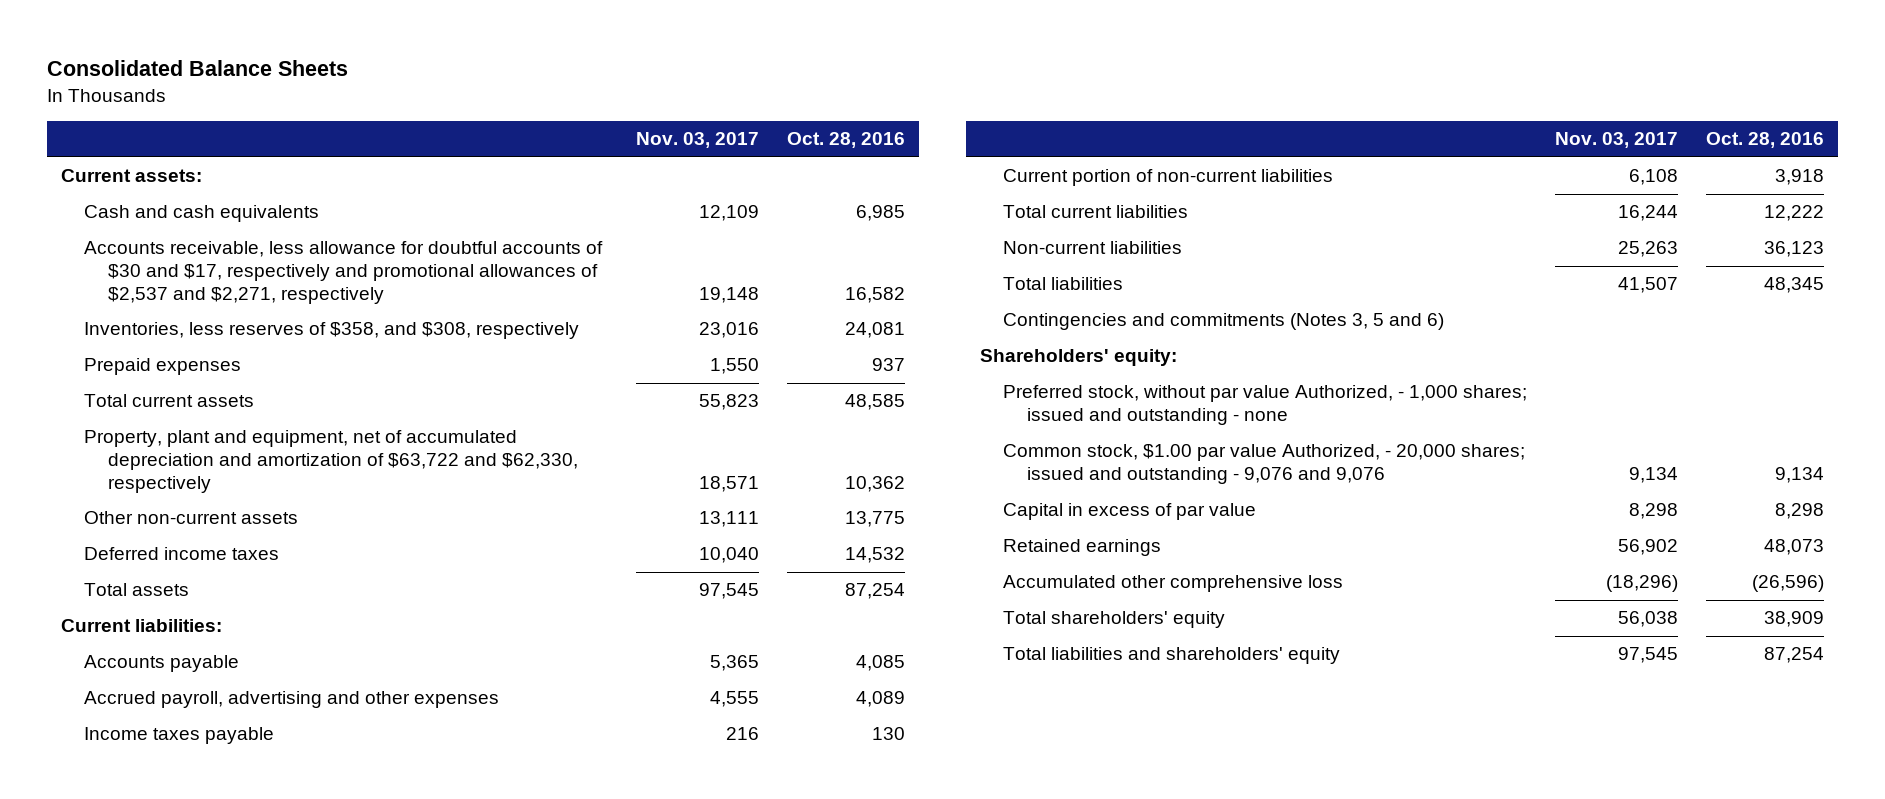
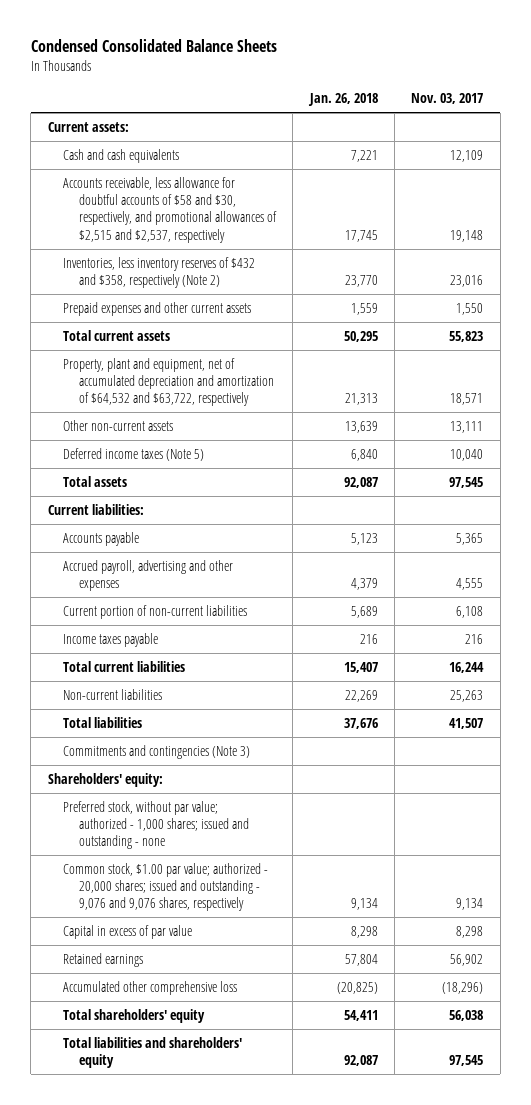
- Consolidated Balance Sheets
+ Condensed Consolidated Balance Sheets
- | Nov. 03, 2017 | Oct. 28, 2016
+ | Jan. 26, 2018 | Nov. 03, 2017
- Accounts receivable, less allowance for doubtful accounts of $30 and $17, respectively and promotional allowances of $2,537 and $2,271, respectively | 19,148 | 16,582
- Inventories, less reserves of $358, and $308, respectively | 23,016 | 24,081
- Prepaid expenses | 1,550 | 937
+ Accounts receivable, less allowance for doubtful accounts of $58 and $30, respectively, and promotional allowances of $2,515 and $2,537, respectively | 17,745 | 19,148
+ Inventories, less inventory reserves of $432 and $358, respectively (Note 2) | 23,770 | 23,016
+ Prepaid expenses and other current assets | 1,559 | 1,550
- Property, plant and equipment, net of accumulated depreciation and amortization of $63,722 and $62,330, respectively | 18,571 | 10,362
+ Property, plant and equipment, net of accumulated depreciation and amortization of $64,532 and $63,722, respectively | 21,313 | 18,571
- Deferred income taxes | 10,040 | 14,532
+ Deferred income taxes (Note 5) | 6,840 | 10,040
moved down: Income taxes payable | 216 | 216
- Contingencies and commitments (Notes 3, 5 and 6)
+ Commitments and contingencies (Note 3)
- Preferred stock, without par value Authorized, - 1,000 shares; issued and outstanding - none
- Common stock, $1.00 par value Authorized, - 20,000 shares; issued and outstanding - 9,076 and 9,076 | 9,134 | 9,134
+ Preferred stock, without par value; authorized - 1,000 shares; issued and outstanding - none
+ Common stock, $1.00 par value; authorized - 20,000 shares; issued and outstanding - 9,076 and 9,076 shares, respectively | 9,134 | 9,134

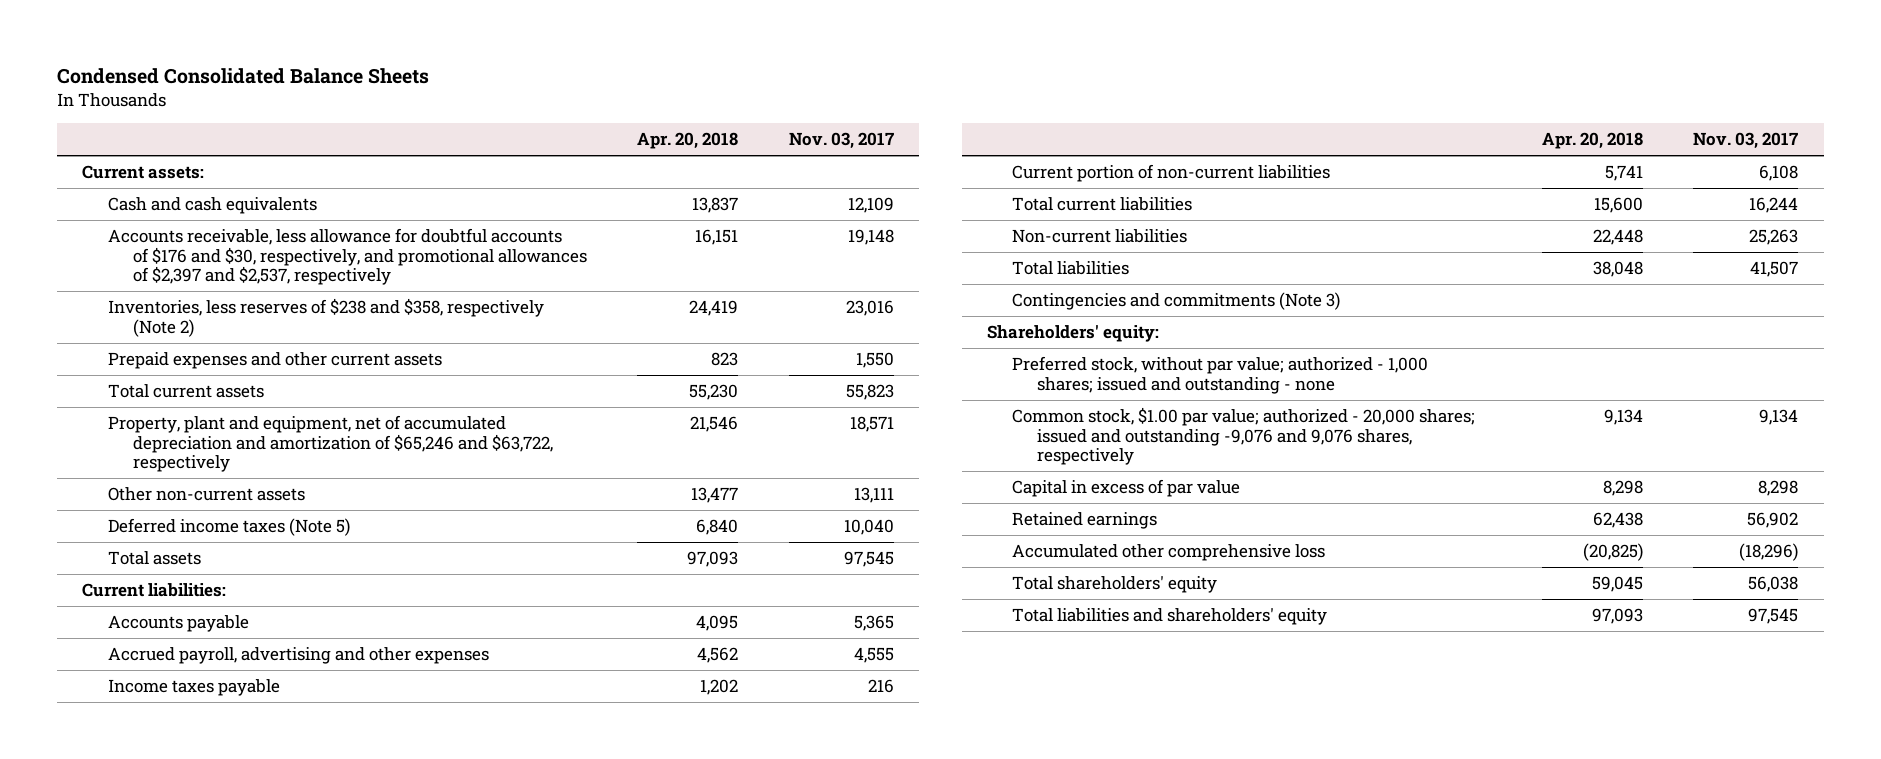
- | Jan. 26, 2018 | Nov. 03, 2017
+ | Apr. 20, 2018 | Nov. 03, 2017
- Accounts receivable, less allowance for doubtful accounts of $58 and $30, respectively, and promotional allowances of $2,515 and $2,537, respectively | 17,745 | 19,148
- Inventories, less inventory reserves of $432 and $358, respectively (Note 2) | 23,770 | 23,016
+ Accounts receivable, less allowance for doubtful accounts of $176 and $30, respectively, and promotional allowances of $2,397 and $2,537, respectively | 16,151 | 19,148
+ Inventories, less reserves of $238 and $358, respectively (Note 2) | 24,419 | 23,016
- Property, plant and equipment, net of accumulated depreciation and amortization of $64,532 and $63,722, respectively | 21,313 | 18,571
+ Property, plant and equipment, net of accumulated depreciation and amortization of $65,246 and $63,722, respectively | 21,546 | 18,571
moved down: Current portion of non-current liabilities | 5,741 | 6,108
- Commitments and contingencies (Note 3)
+ Contingencies and commitments (Note 3)
- Common stock, $1.00 par value; authorized - 20,000 shares; issued and outstanding - 9,076 and 9,076 shares, respectively | 9,134 | 9,134
+ Common stock, $1.00 par value; authorized - 20,000 shares; issued and outstanding -9,076 and 9,076 shares, respectively | 9,134 | 9,134

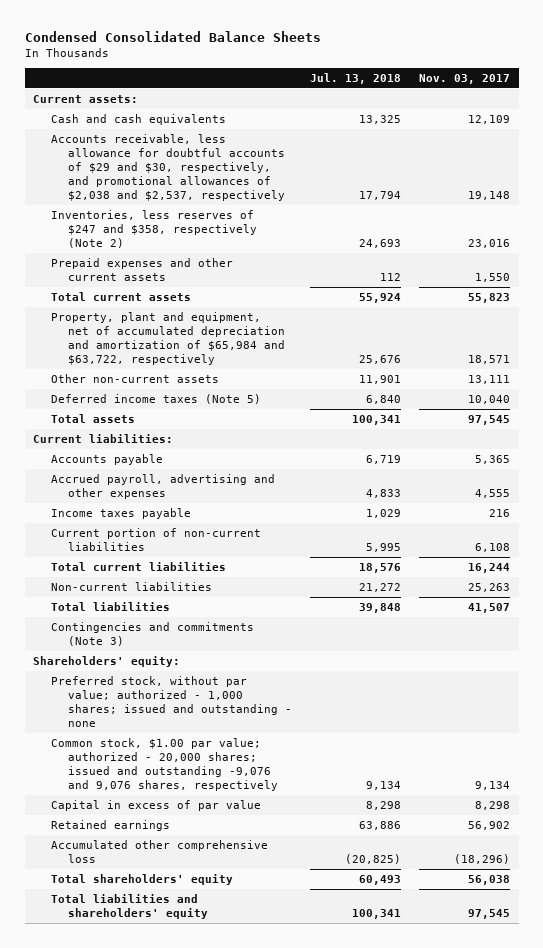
- | Apr. 20, 2018 | Nov. 03, 2017
+ | Jul. 13, 2018 | Nov. 03, 2017
- Accounts receivable, less allowance for doubtful accounts of $176 and $30, respectively, and promotional allowances of $2,397 and $2,537, respectively | 16,151 | 19,148
- Inventories, less reserves of $238 and $358, respectively (Note 2) | 24,419 | 23,016
+ Accounts receivable, less allowance for doubtful accounts of $29 and $30, respectively, and promotional allowances of $2,038 and $2,537, respectively | 17,794 | 19,148
+ Inventories, less reserves of $247 and $358, respectively (Note 2) | 24,693 | 23,016
- Property, plant and equipment, net of accumulated depreciation and amortization of $65,246 and $63,722, respectively | 21,546 | 18,571
+ Property, plant and equipment, net of accumulated depreciation and amortization of $65,984 and $63,722, respectively | 25,676 | 18,571

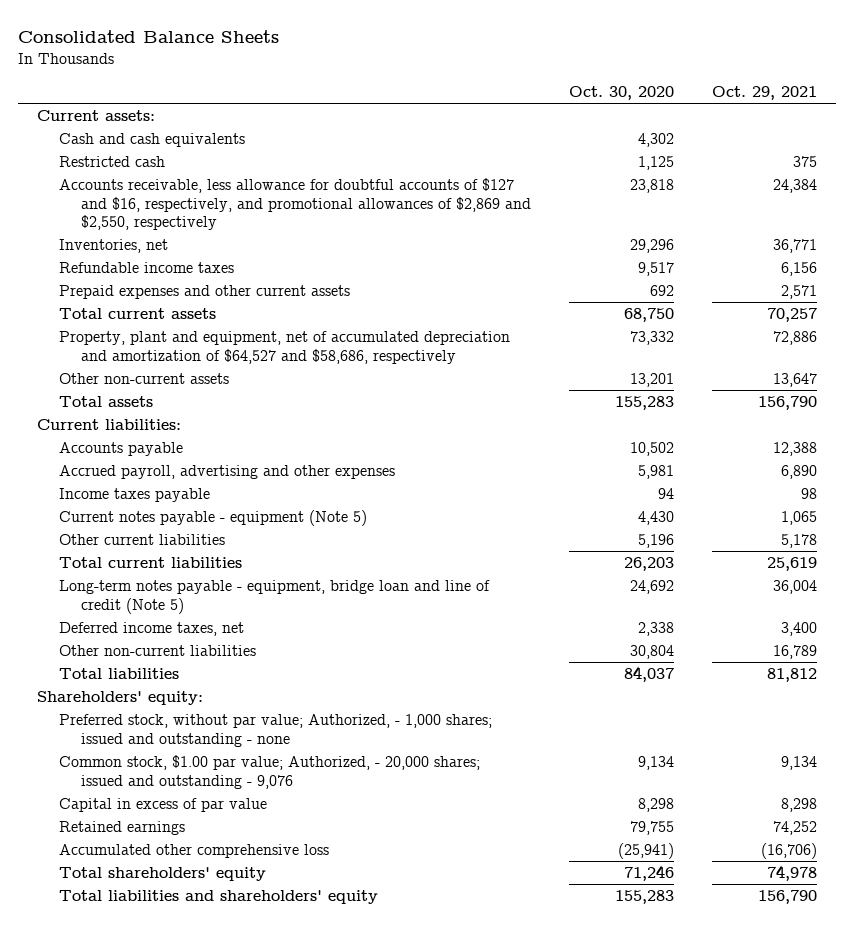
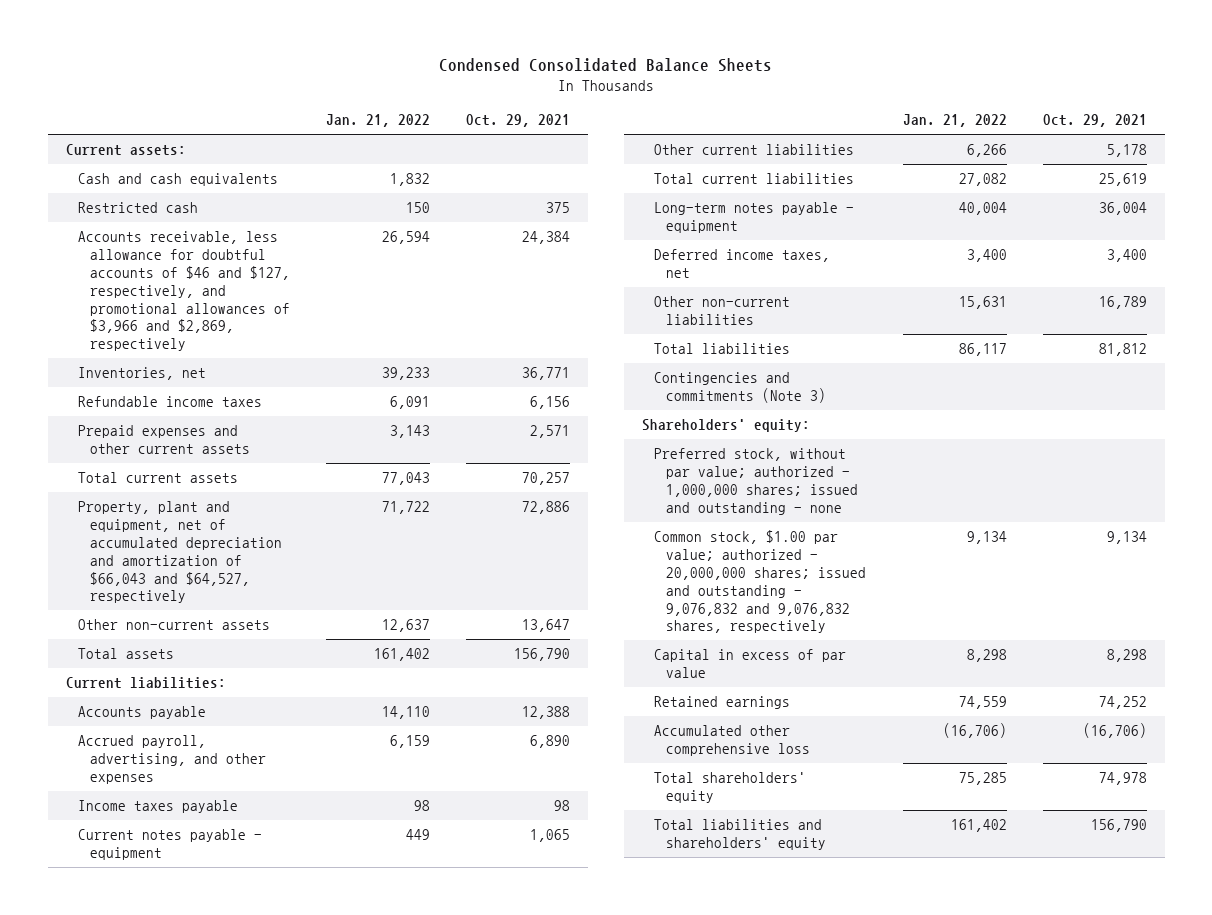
- Consolidated Balance Sheets
+ Condensed Consolidated Balance Sheets
- | Oct. 30, 2020 | Oct. 29, 2021
+ | Jan. 21, 2022 | Oct. 29, 2021
- Accounts receivable, less allowance for doubtful accounts of $127 and $16, respectively, and promotional allowances of $2,869 and $2,550, respectively | 23,818 | 24,384
+ Accounts receivable, less allowance for doubtful accounts of $46 and $127, respectively, and promotional allowances of $3,966 and $2,869, respectively | 26,594 | 24,384
- Property, plant and equipment, net of accumulated depreciation and amortization of $64,527 and $58,686, respectively | 73,332 | 72,886
+ Property, plant and equipment, net of accumulated depreciation and amortization of $66,043 and $64,527, respectively | 71,722 | 72,886
- Accrued payroll, advertising and other expenses | 5,981 | 6,890
+ Accrued payroll, advertising, and other expenses | 6,159 | 6,890
- Current notes payable - equipment (Note 5) | 4,430 | 1,065
+ Current notes payable - equipment | 449 | 1,065
- Long-term notes payable - equipment, bridge loan and line of credit (Note 5) | 24,692 | 36,004
+ Long-term notes payable - equipment | 40,004 | 36,004
+ Contingencies and commitments (Note 3)
- Preferred stock, without par value; Authorized, - 1,000 shares; issued and outstanding - none
- Common stock, $1.00 par value; Authorized, - 20,000 shares; issued and outstanding - 9,076 | 9,134 | 9,134
+ Preferred stock, without par value; authorized - 1,000,000 shares; issued and outstanding - none
+ Common stock, $1.00 par value; authorized - 20,000,000 shares; issued and outstanding - 9,076,832 and 9,076,832 shares, respectively | 9,134 | 9,134

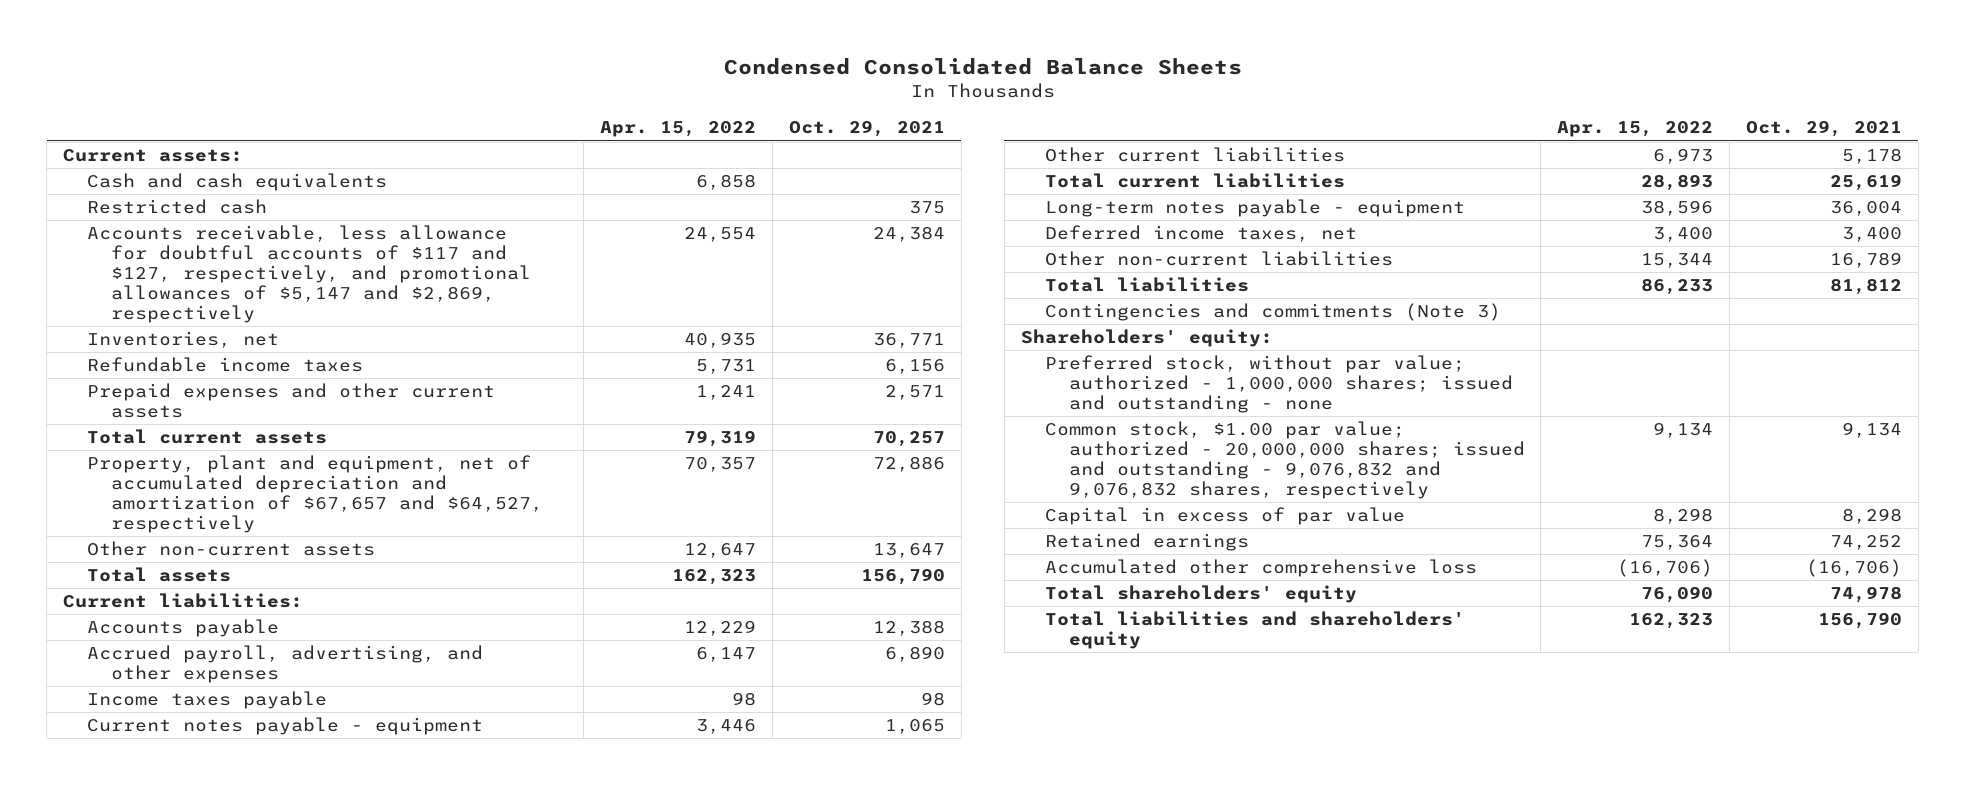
- | Jan. 21, 2022 | Oct. 29, 2021
+ | Apr. 15, 2022 | Oct. 29, 2021
- Accounts receivable, less allowance for doubtful accounts of $46 and $127, respectively, and promotional allowances of $3,966 and $2,869, respectively | 26,594 | 24,384
+ Accounts receivable, less allowance for doubtful accounts of $117 and $127, respectively, and promotional allowances of $5,147 and $2,869, respectively | 24,554 | 24,384
- Property, plant and equipment, net of accumulated depreciation and amortization of $66,043 and $64,527, respectively | 71,722 | 72,886
+ Property, plant and equipment, net of accumulated depreciation and amortization of $67,657 and $64,527, respectively | 70,357 | 72,886

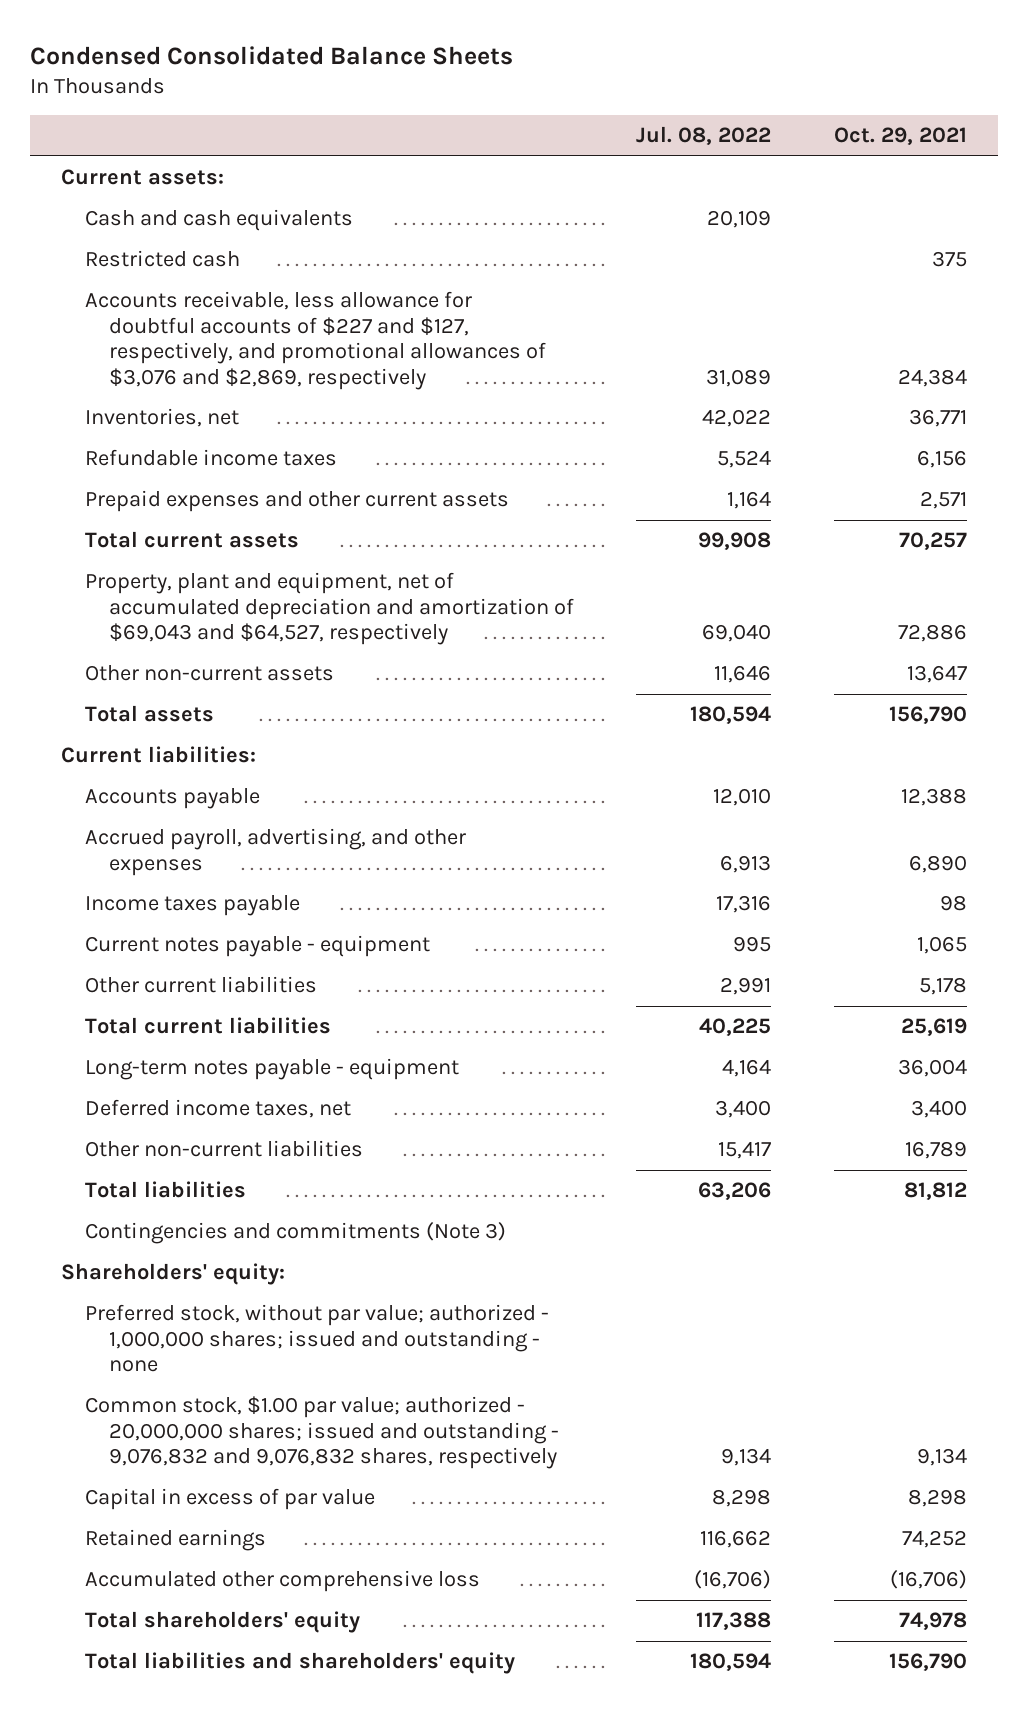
- | Apr. 15, 2022 | Oct. 29, 2021
+ | Jul. 08, 2022 | Oct. 29, 2021
- Accounts receivable, less allowance for doubtful accounts of $117 and $127, respectively, and promotional allowances of $5,147 and $2,869, respectively | 24,554 | 24,384
+ Accounts receivable, less allowance for doubtful accounts of $227 and $127, respectively, and promotional allowances of $3,076 and $2,869, respectively | 31,089 | 24,384
- Property, plant and equipment, net of accumulated depreciation and amortization of $67,657 and $64,527, respectively | 70,357 | 72,886
+ Property, plant and equipment, net of accumulated depreciation and amortization of $69,043 and $64,527, respectively | 69,040 | 72,886

